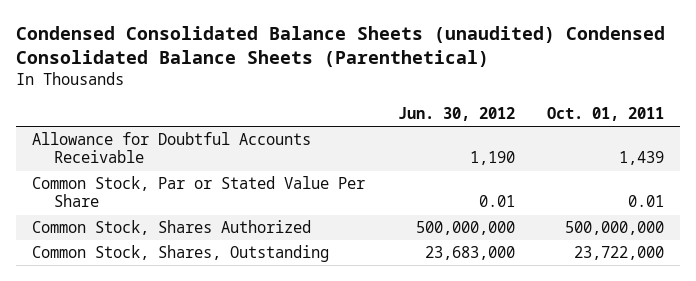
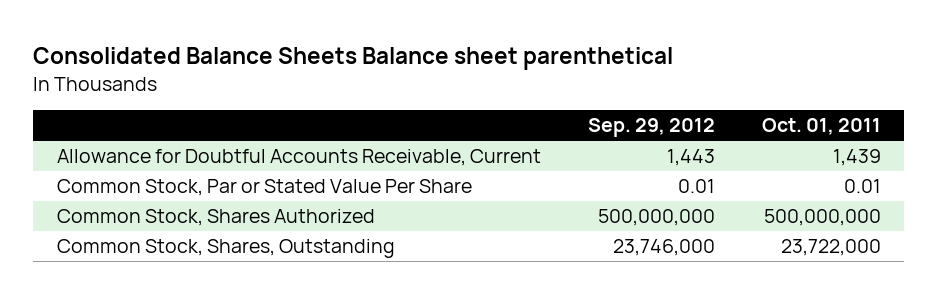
- Condensed Consolidated Balance Sheets (unaudited) Condensed Consolidated Balance Sheets (Parenthetical)
+ Consolidated Balance Sheets Balance sheet parenthetical
- | Jun. 30, 2012 | Oct. 01, 2011
+ | Sep. 29, 2012 | Oct. 01, 2011
- Allowance for Doubtful Accounts Receivable | 1,190 | 1,439
+ Allowance for Doubtful Accounts Receivable, Current | 1,443 | 1,439

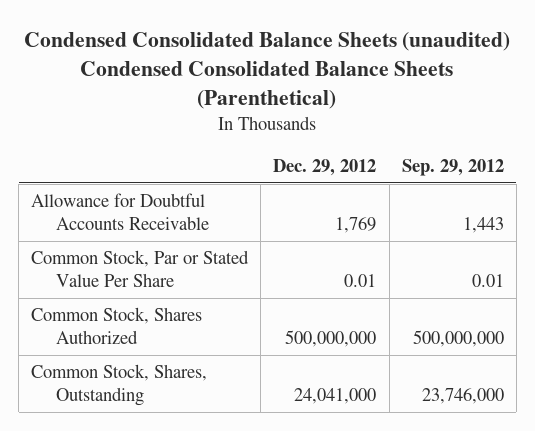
- Consolidated Balance Sheets Balance sheet parenthetical
+ Condensed Consolidated Balance Sheets (unaudited) Condensed Consolidated Balance Sheets (Parenthetical)
- | Sep. 29, 2012 | Oct. 01, 2011
+ | Dec. 29, 2012 | Sep. 29, 2012
- Allowance for Doubtful Accounts Receivable, Current | 1,443 | 1,439
+ Allowance for Doubtful Accounts Receivable | 1,769 | 1,443

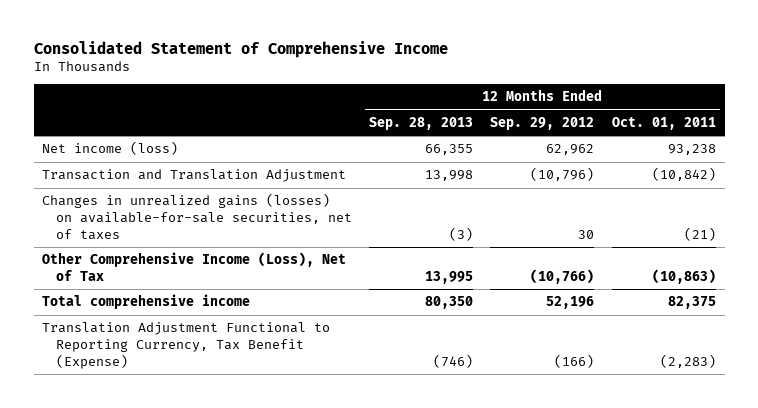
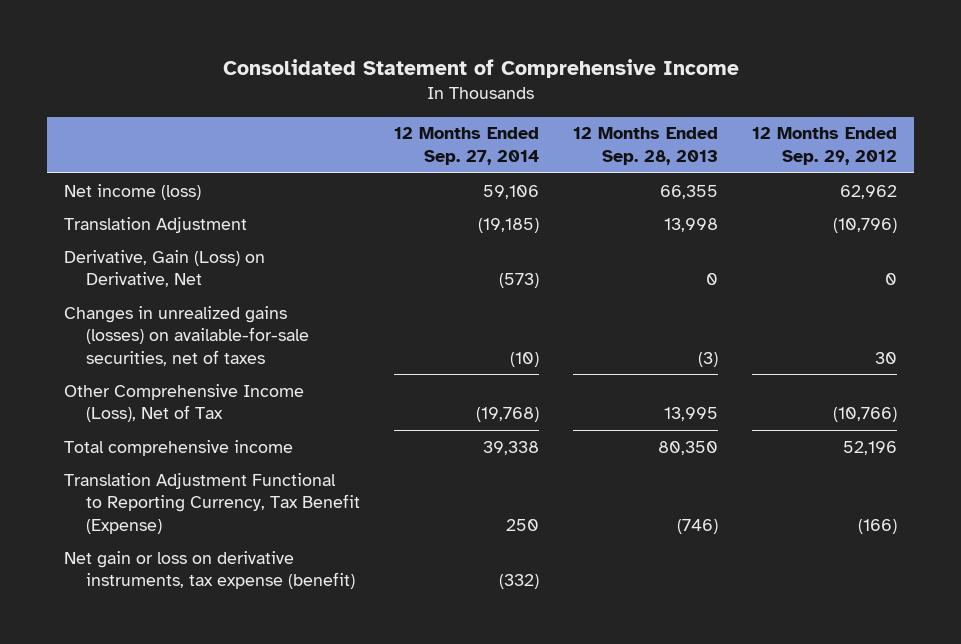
- | 12 Months Ended Sep. 28, 2013 | 12 Months Ended Sep. 29, 2012 | 12 Months Ended Oct. 01, 2011
+ | 12 Months Ended Sep. 27, 2014 | 12 Months Ended Sep. 28, 2013 | 12 Months Ended Sep. 29, 2012
- Transaction and Translation Adjustment | 13,998 | (10,796) | (10,842)
+ Translation Adjustment | (19,185) | 13,998 | (10,796)
+ Derivative, Gain (Loss) on Derivative, Net | (573) | 0 | 0
+ Net gain or loss on derivative instruments, tax expense (benefit) | (332) | |

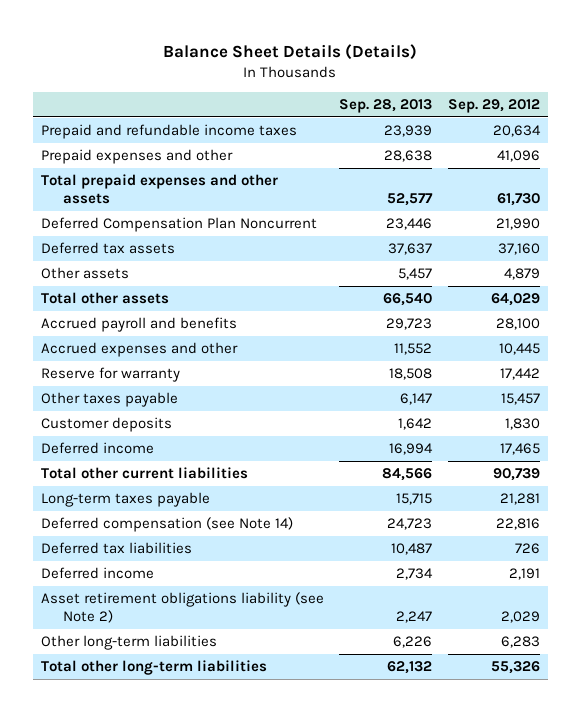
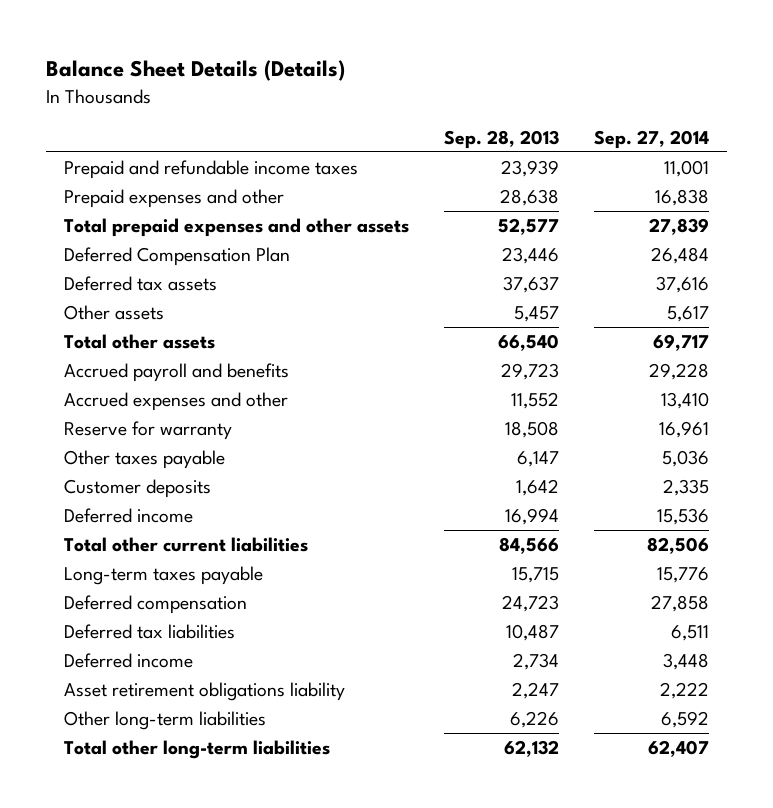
- | Sep. 28, 2013 | Sep. 29, 2012
+ | Sep. 28, 2013 | Sep. 27, 2014
- Deferred Compensation Plan Noncurrent | 23,446 | 21,990
+ Deferred Compensation Plan | 23,446 | 26,484
- Deferred compensation (see Note 14) | 24,723 | 22,816
+ Deferred compensation | 24,723 | 27,858
- Asset retirement obligations liability (see Note 2) | 2,247 | 2,029
+ Asset retirement obligations liability | 2,247 | 2,222

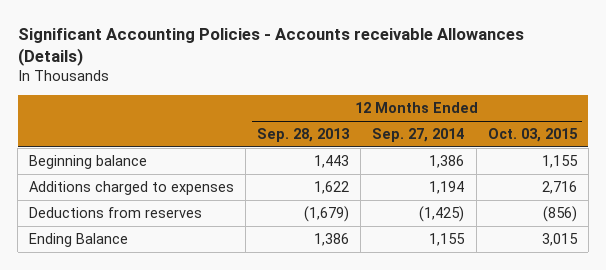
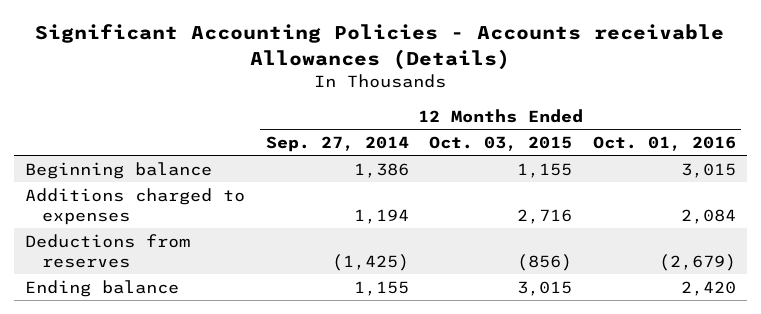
- | 12 Months Ended Sep. 28, 2013 | 12 Months Ended Sep. 27, 2014 | 12 Months Ended Oct. 03, 2015
+ | 12 Months Ended Sep. 27, 2014 | 12 Months Ended Oct. 03, 2015 | 12 Months Ended Oct. 01, 2016
- Ending Balance | 1,386 | 1,155 | 3,015
+ Ending balance | 1,155 | 3,015 | 2,420

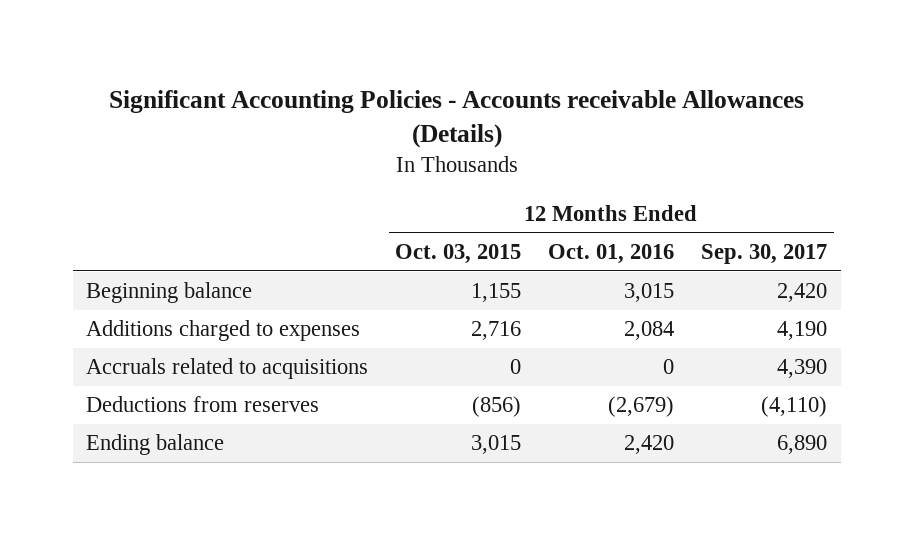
- | 12 Months Ended Sep. 27, 2014 | 12 Months Ended Oct. 03, 2015 | 12 Months Ended Oct. 01, 2016
+ | 12 Months Ended Oct. 03, 2015 | 12 Months Ended Oct. 01, 2016 | 12 Months Ended Sep. 30, 2017
+ Accruals related to acquisitions | 0 | 0 | 4,390

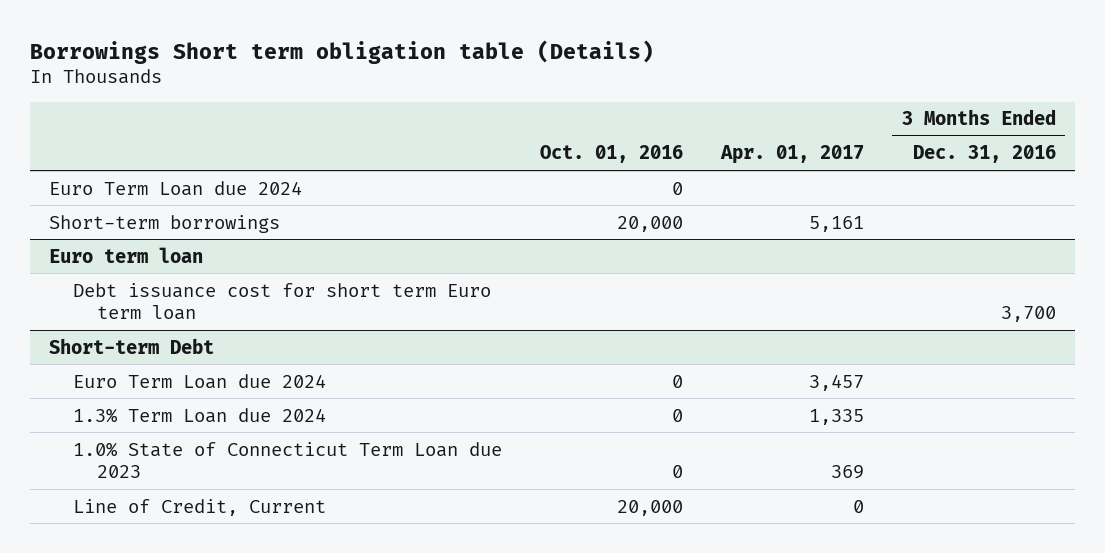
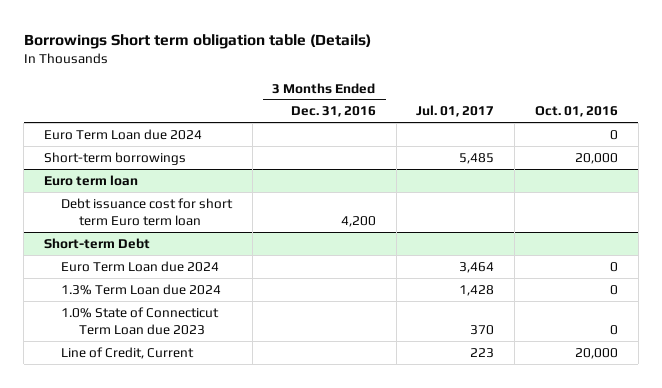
- | Oct. 01, 2016 | Apr. 01, 2017 | 3 Months Ended Dec. 31, 2016
+ | 3 Months Ended Dec. 31, 2016 | Jul. 01, 2017 | Oct. 01, 2016
@ Euro term loan
- Debt issuance cost for short term Euro term loan | | | 3,700
+ Debt issuance cost for short term Euro term loan | 4,200 | |

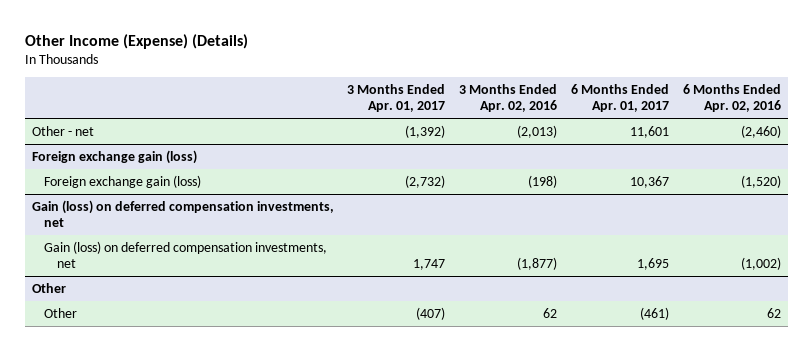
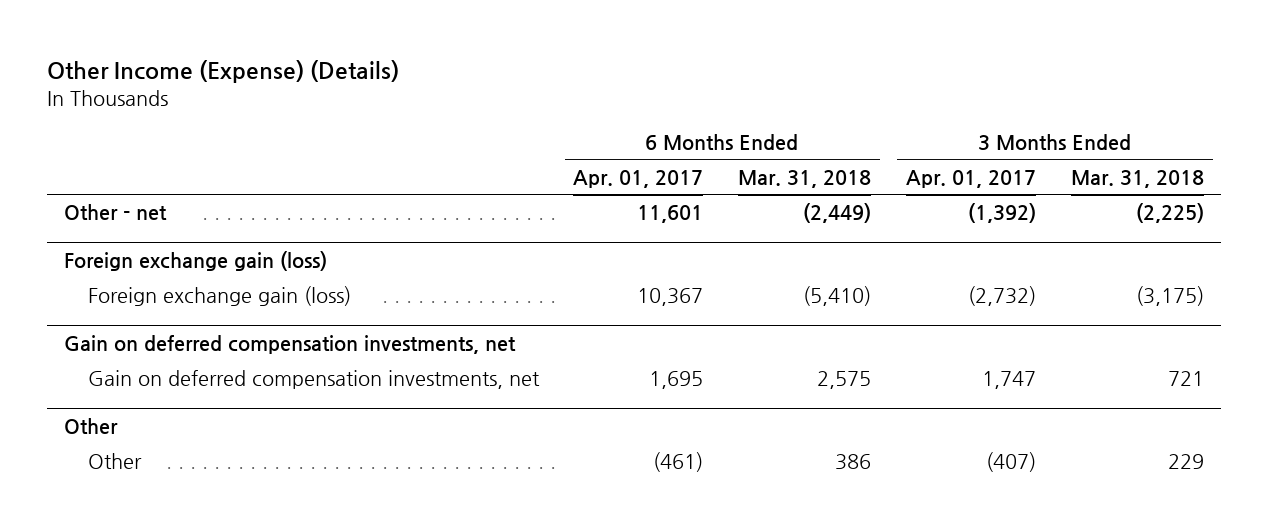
- | 3 Months Ended Apr. 01, 2017 | 3 Months Ended Apr. 02, 2016 | 6 Months Ended Apr. 01, 2017 | 6 Months Ended Apr. 02, 2016
+ | 6 Months Ended Apr. 01, 2017 | 6 Months Ended Mar. 31, 2018 | 3 Months Ended Apr. 01, 2017 | 3 Months Ended Mar. 31, 2018
- Gain (loss) on deferred compensation investments, net
- Gain (loss) on deferred compensation investments, net | 1,747 | (1,877) | 1,695 | (1,002)
+ Gain on deferred compensation investments, net
+ Gain on deferred compensation investments, net | 1,695 | 2,575 | 1,747 | 721

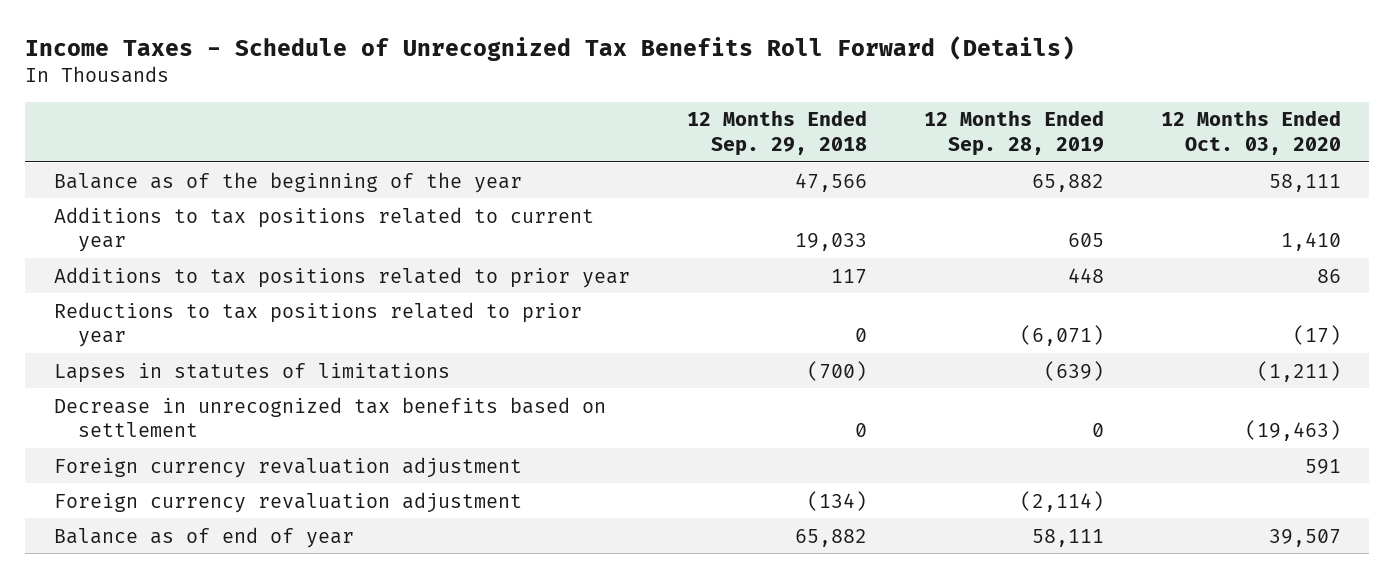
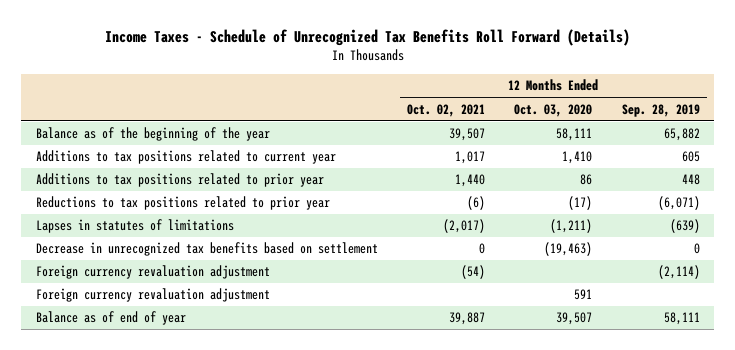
- | 12 Months Ended Sep. 29, 2018 | 12 Months Ended Sep. 28, 2019 | 12 Months Ended Oct. 03, 2020
+ | 12 Months Ended Oct. 02, 2021 | 12 Months Ended Oct. 03, 2020 | 12 Months Ended Sep. 28, 2019
moved down: Foreign currency revaluation adjustment | | 591 |

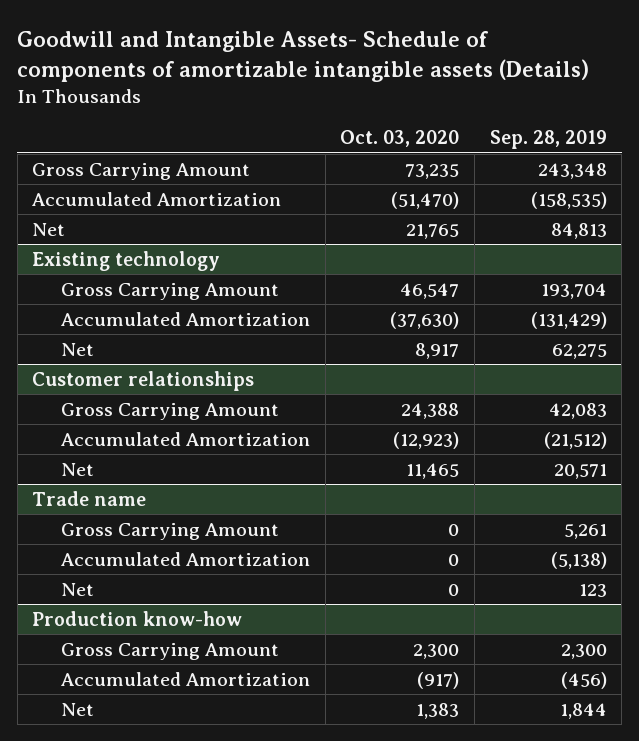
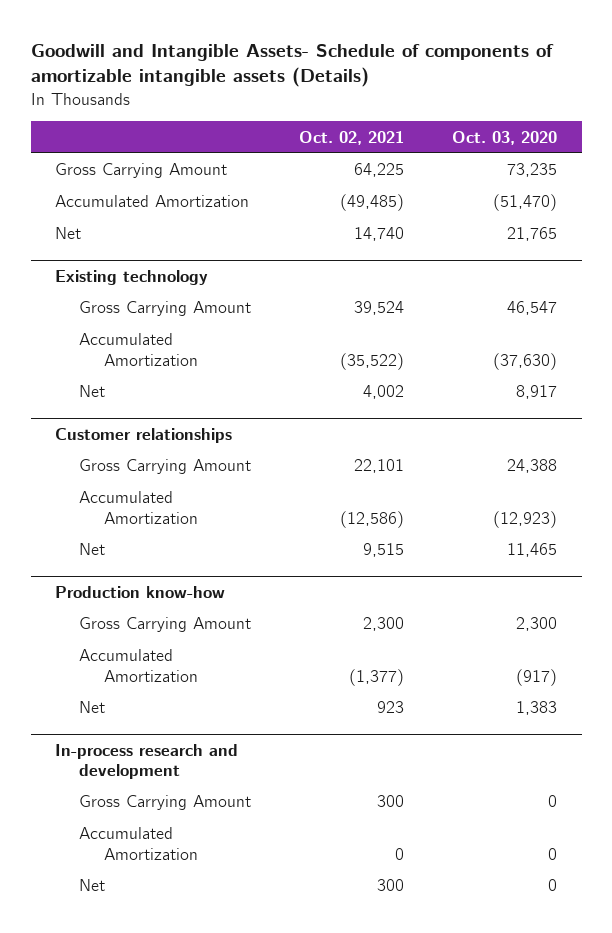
- | Oct. 03, 2020 | Sep. 28, 2019
+ | Oct. 02, 2021 | Oct. 03, 2020
- Trade name
- Gross Carrying Amount | 0 | 5,261
- Accumulated Amortization | 0 | (5,138)
- Net | 0 | 123
+ In-process research and development
+ Gross Carrying Amount | 300 | 0
+ Accumulated Amortization | 0 | 0
+ Net | 300 | 0

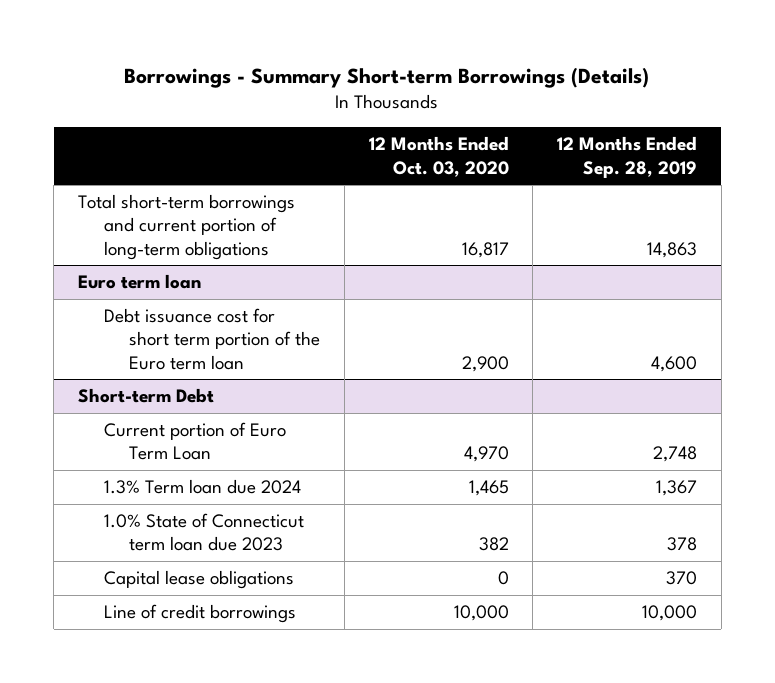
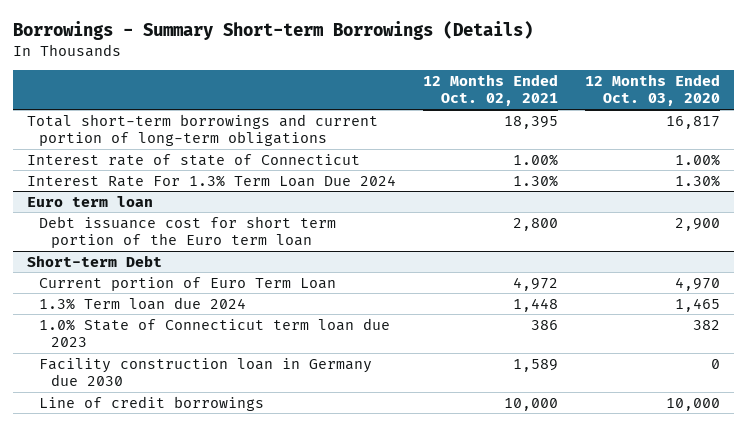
- | 12 Months Ended Oct. 03, 2020 | 12 Months Ended Sep. 28, 2019
+ | 12 Months Ended Oct. 02, 2021 | 12 Months Ended Oct. 03, 2020
+ Interest rate of state of Connecticut | 1.00% | 1.00%
+ Interest Rate For 1.3% Term Loan Due 2024 | 1.30% | 1.30%
@ Short-term Debt
- Capital lease obligations | 0 | 370
+ Facility construction loan in Germany due 2030 | 1,589 | 0

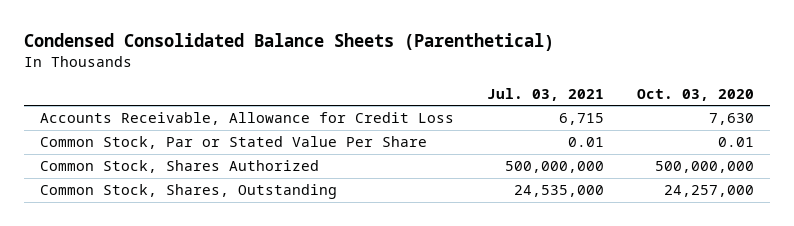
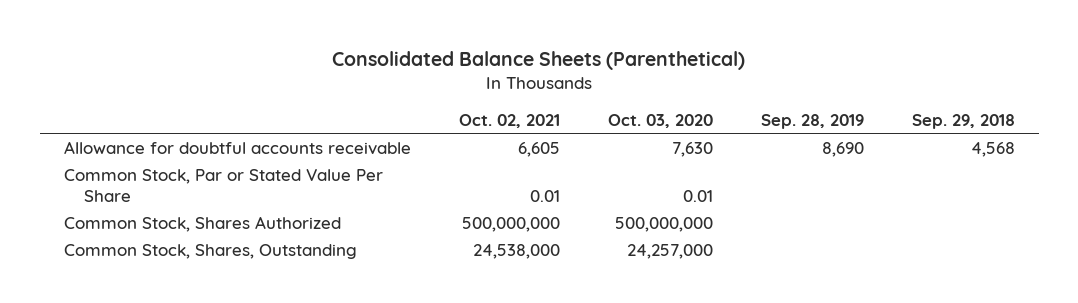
- Condensed Consolidated Balance Sheets (Parenthetical)
+ Consolidated Balance Sheets (Parenthetical)
- | Jul. 03, 2021 | Oct. 03, 2020
+ | Oct. 02, 2021 | Oct. 03, 2020 | Sep. 28, 2019 | Sep. 29, 2018
- Accounts Receivable, Allowance for Credit Loss | 6,715 | 7,630
+ Allowance for doubtful accounts receivable | 6,605 | 7,630 | 8,690 | 4,568

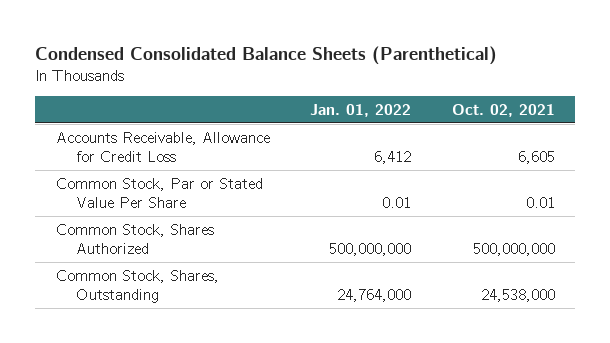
- Consolidated Balance Sheets (Parenthetical)
+ Condensed Consolidated Balance Sheets (Parenthetical)
- | Oct. 02, 2021 | Oct. 03, 2020 | Sep. 28, 2019 | Sep. 29, 2018
+ | Jan. 01, 2022 | Oct. 02, 2021
- Allowance for doubtful accounts receivable | 6,605 | 7,630 | 8,690 | 4,568
+ Accounts Receivable, Allowance for Credit Loss | 6,412 | 6,605

